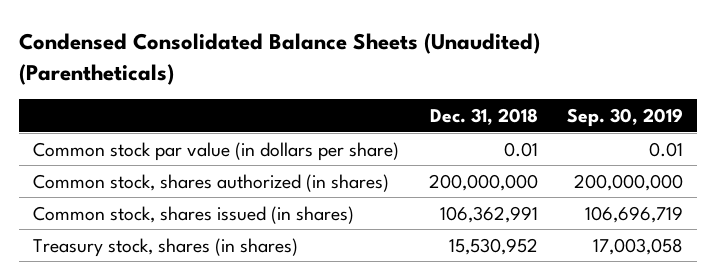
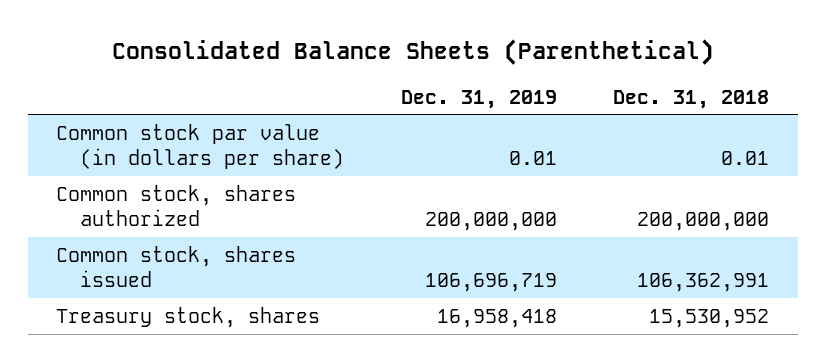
- Condensed Consolidated Balance Sheets (Unaudited) (Parentheticals)
+ Consolidated Balance Sheets (Parenthetical)
- | Dec. 31, 2018 | Sep. 30, 2019
+ | Dec. 31, 2019 | Dec. 31, 2018
- Common stock, shares authorized (in shares) | 200,000,000 | 200,000,000
- Common stock, shares issued (in shares) | 106,362,991 | 106,696,719
- Treasury stock, shares (in shares) | 15,530,952 | 17,003,058
+ Common stock, shares authorized | 200,000,000 | 200,000,000
+ Common stock, shares issued | 106,696,719 | 106,362,991
+ Treasury stock, shares | 16,958,418 | 15,530,952

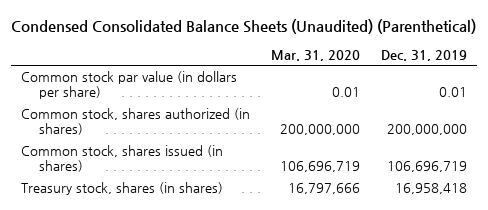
- Consolidated Balance Sheets (Parenthetical)
+ Condensed Consolidated Balance Sheets (Unaudited) (Parenthetical)
- | Dec. 31, 2019 | Dec. 31, 2018
+ | Mar. 31, 2020 | Dec. 31, 2019
- Common stock, shares authorized | 200,000,000 | 200,000,000
- Common stock, shares issued | 106,696,719 | 106,362,991
- Treasury stock, shares | 16,958,418 | 15,530,952
+ Common stock, shares authorized (in shares) | 200,000,000 | 200,000,000
+ Common stock, shares issued (in shares) | 106,696,719 | 106,696,719
+ Treasury stock, shares (in shares) | 16,797,666 | 16,958,418

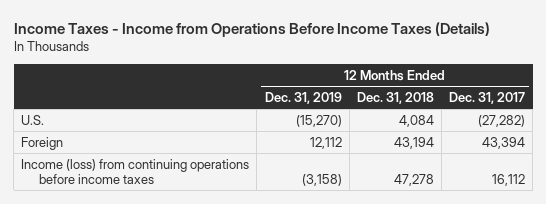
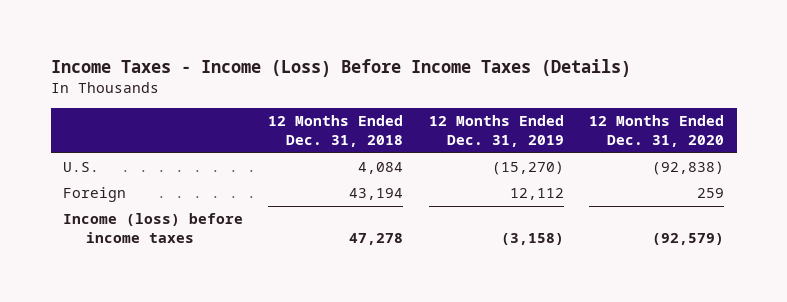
- Income Taxes - Income from Operations Before Income Taxes (Details)
+ Income Taxes - Income (Loss) Before Income Taxes (Details)
- | 12 Months Ended Dec. 31, 2019 | 12 Months Ended Dec. 31, 2018 | 12 Months Ended Dec. 31, 2017
+ | 12 Months Ended Dec. 31, 2018 | 12 Months Ended Dec. 31, 2019 | 12 Months Ended Dec. 31, 2020
- Income (loss) from continuing operations before income taxes | (3,158) | 47,278 | 16,112
+ Income (loss) before income taxes | 47,278 | (3,158) | (92,579)

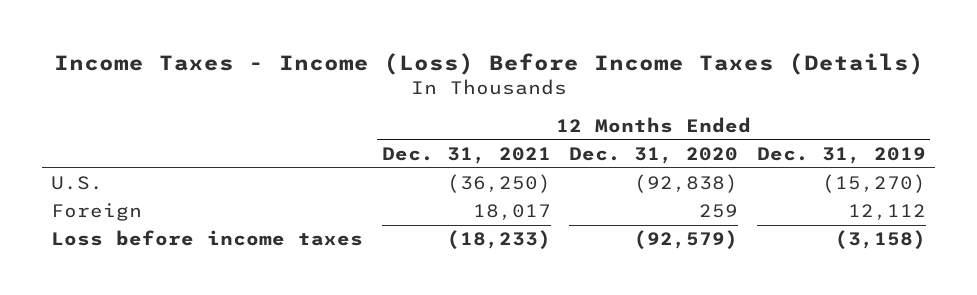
- | 12 Months Ended Dec. 31, 2018 | 12 Months Ended Dec. 31, 2019 | 12 Months Ended Dec. 31, 2020
+ | 12 Months Ended Dec. 31, 2021 | 12 Months Ended Dec. 31, 2020 | 12 Months Ended Dec. 31, 2019
- Income (loss) before income taxes | 47,278 | (3,158) | (92,579)
+ Loss before income taxes | (18,233) | (92,579) | (3,158)

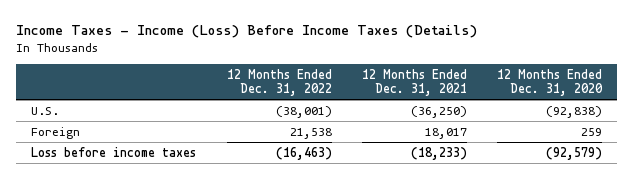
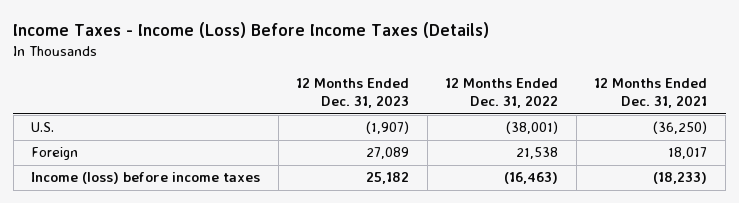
- | 12 Months Ended Dec. 31, 2022 | 12 Months Ended Dec. 31, 2021 | 12 Months Ended Dec. 31, 2020
+ | 12 Months Ended Dec. 31, 2023 | 12 Months Ended Dec. 31, 2022 | 12 Months Ended Dec. 31, 2021
- Loss before income taxes | (16,463) | (18,233) | (92,579)
+ Income (loss) before income taxes | 25,182 | (16,463) | (18,233)

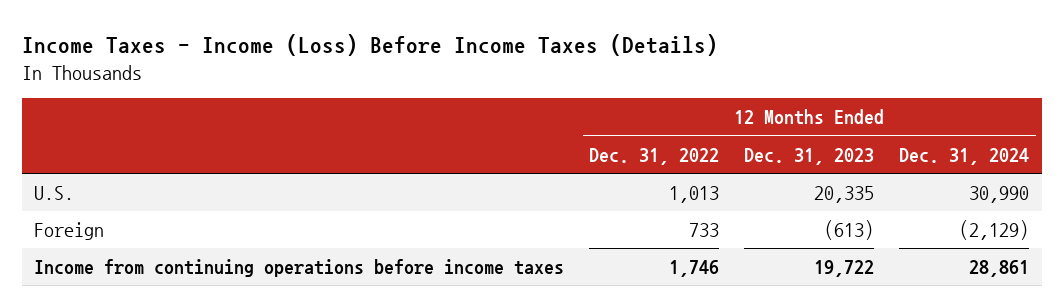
- | 12 Months Ended Dec. 31, 2023 | 12 Months Ended Dec. 31, 2022 | 12 Months Ended Dec. 31, 2021
+ | 12 Months Ended Dec. 31, 2022 | 12 Months Ended Dec. 31, 2023 | 12 Months Ended Dec. 31, 2024
- U.S. | (1,907) | (38,001) | (36,250)
- Foreign | 27,089 | 21,538 | 18,017
- Income (loss) before income taxes | 25,182 | (16,463) | (18,233)
+ U.S. | 1,013 | 20,335 | 30,990
+ Foreign | 733 | (613) | (2,129)
+ Income from continuing operations before income taxes | 1,746 | 19,722 | 28,861

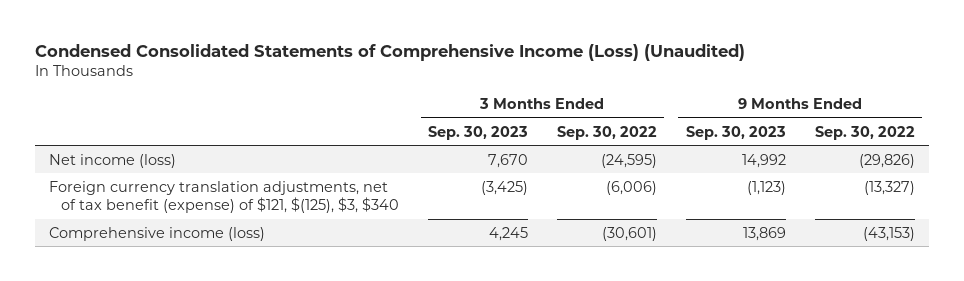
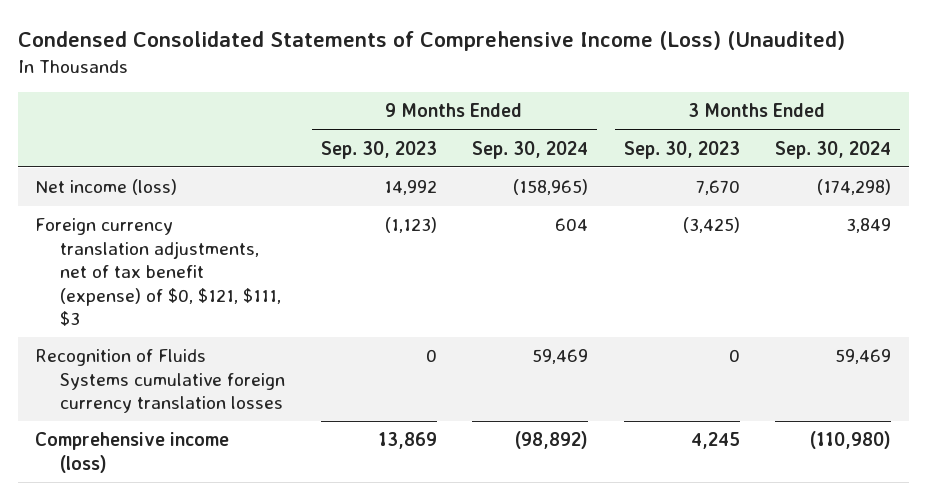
- | 3 Months Ended Sep. 30, 2023 | 3 Months Ended Sep. 30, 2022 | 9 Months Ended Sep. 30, 2023 | 9 Months Ended Sep. 30, 2022
+ | 9 Months Ended Sep. 30, 2023 | 9 Months Ended Sep. 30, 2024 | 3 Months Ended Sep. 30, 2023 | 3 Months Ended Sep. 30, 2024
- Foreign currency translation adjustments, net of tax benefit (expense) of $121, $(125), $3, $340 | (3,425) | (6,006) | (1,123) | (13,327)
+ Foreign currency translation adjustments, net of tax benefit (expense) of $0, $121, $111, $3 | (1,123) | 604 | (3,425) | 3,849
+ Recognition of Fluids Systems cumulative foreign currency translation losses | 0 | 59,469 | 0 | 59,469

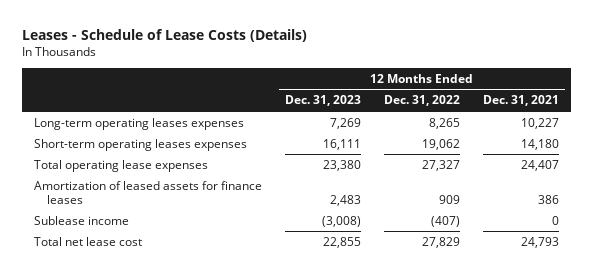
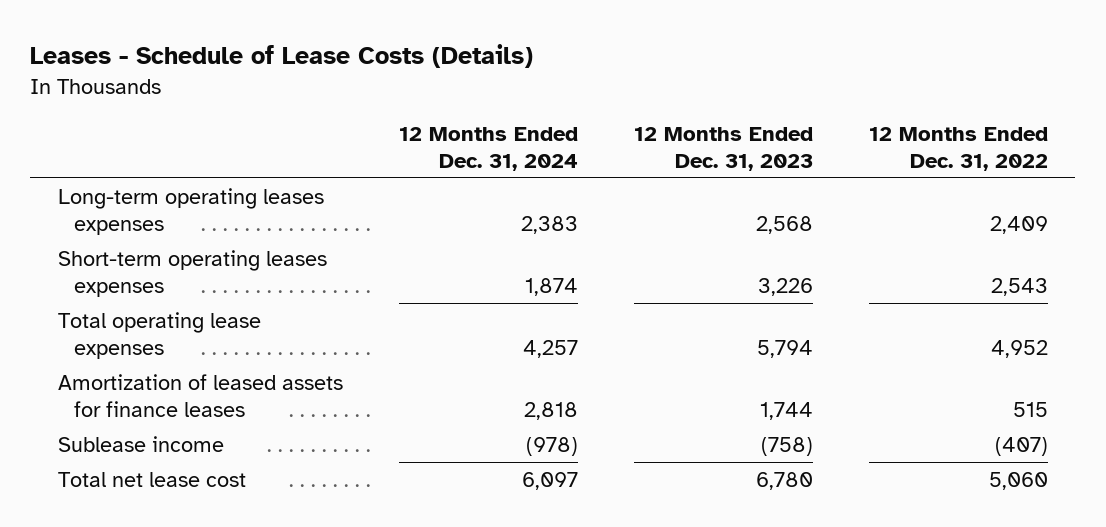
- | 12 Months Ended Dec. 31, 2023 | 12 Months Ended Dec. 31, 2022 | 12 Months Ended Dec. 31, 2021
+ | 12 Months Ended Dec. 31, 2024 | 12 Months Ended Dec. 31, 2023 | 12 Months Ended Dec. 31, 2022
- Long-term operating leases expenses | 7,269 | 8,265 | 10,227
- Short-term operating leases expenses | 16,111 | 19,062 | 14,180
- Total operating lease expenses | 23,380 | 27,327 | 24,407
- Amortization of leased assets for finance leases | 2,483 | 909 | 386
- Sublease income | (3,008) | (407) | 0
- Total net lease cost | 22,855 | 27,829 | 24,793
+ Long-term operating leases expenses | 2,383 | 2,568 | 2,409
+ Short-term operating leases expenses | 1,874 | 3,226 | 2,543
+ Total operating lease expenses | 4,257 | 5,794 | 4,952
+ Amortization of leased assets for finance leases | 2,818 | 1,744 | 515
+ Sublease income | (978) | (758) | (407)
+ Total net lease cost | 6,097 | 6,780 | 5,060

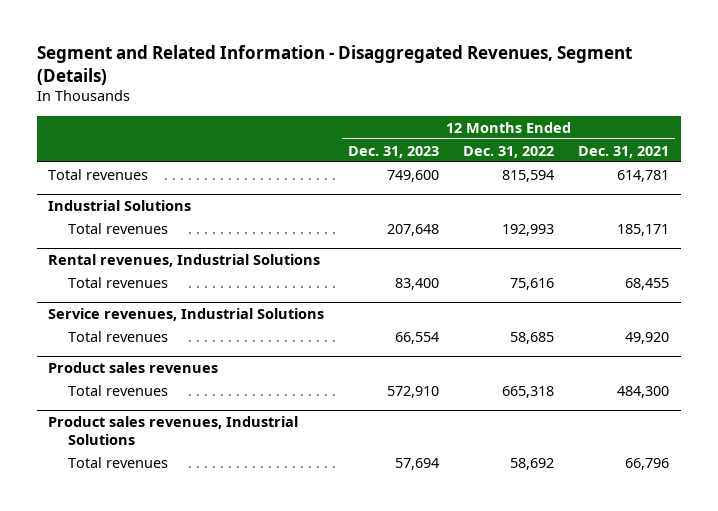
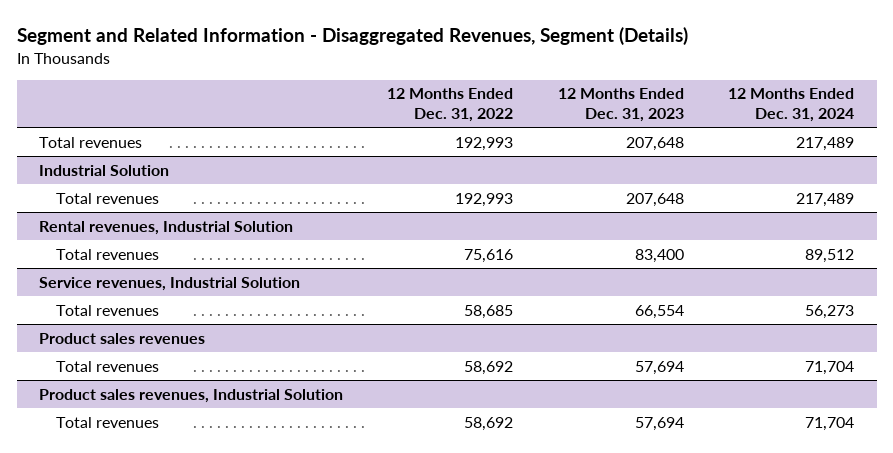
- | 12 Months Ended Dec. 31, 2023 | 12 Months Ended Dec. 31, 2022 | 12 Months Ended Dec. 31, 2021
+ | 12 Months Ended Dec. 31, 2022 | 12 Months Ended Dec. 31, 2023 | 12 Months Ended Dec. 31, 2024
- Total revenues | 749,600 | 815,594 | 614,781
- Industrial Solutions
- Rental revenues, Industrial Solutions
+ Industrial Solution
+ Total revenues | 192,993 | 207,648 | 217,489
+ Rental revenues, Industrial Solution
- Service revenues, Industrial Solutions
+ Service revenues, Industrial Solution
@ Product sales revenues
- Total revenues | 572,910 | 665,318 | 484,300
- Product sales revenues, Industrial Solutions
+ Product sales revenues, Industrial Solution
+ Total revenues | 58,692 | 57,694 | 71,704

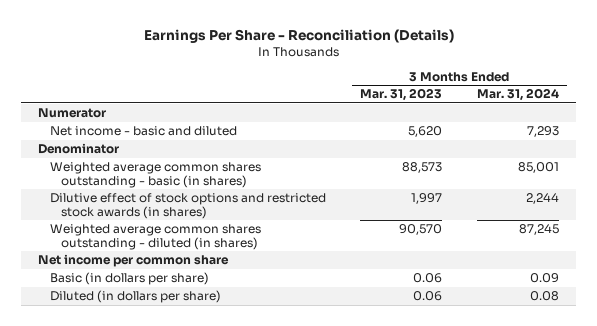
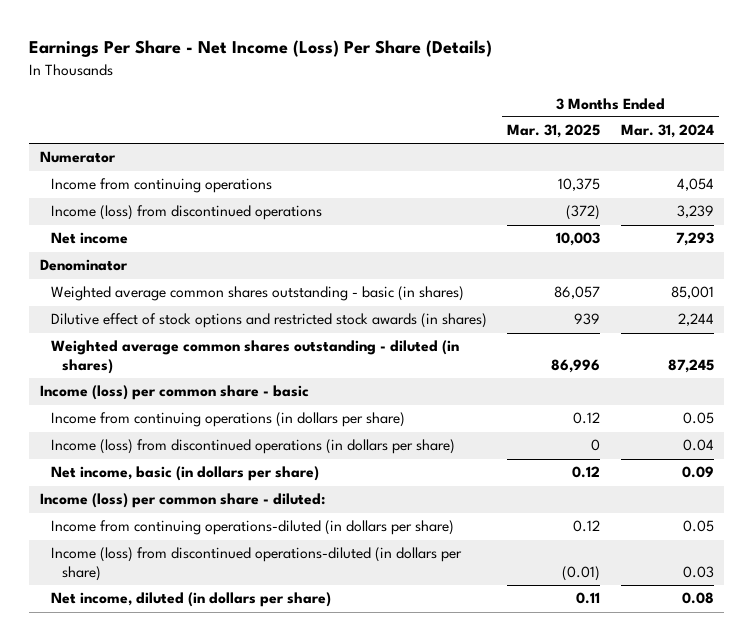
- Earnings Per Share - Reconciliation (Details)
+ Earnings Per Share - Net Income (Loss) Per Share (Details)
- | 3 Months Ended Mar. 31, 2023 | 3 Months Ended Mar. 31, 2024
+ | 3 Months Ended Mar. 31, 2025 | 3 Months Ended Mar. 31, 2024
- Net income - basic and diluted | 5,620 | 7,293
+ Income from continuing operations | 10,375 | 4,054
+ Income (loss) from discontinued operations | (372) | 3,239
+ Net income | 10,003 | 7,293
- Net income per common share
- Basic (in dollars per share) | 0.06 | 0.09
- Diluted (in dollars per share) | 0.06 | 0.08
+ Income (loss) per common share - basic
+ Income from continuing operations (in dollars per share) | 0.12 | 0.05
+ Income (loss) from discontinued operations (in dollars per share) | 0 | 0.04
+ Net income, basic (in dollars per share) | 0.12 | 0.09
+ Income (loss) per common share - diluted:
+ Income from continuing operations-diluted (in dollars per share) | 0.12 | 0.05
+ Income (loss) from discontinued operations-diluted (in dollars per share) | (0.01) | 0.03
+ Net income, diluted (in dollars per share) | 0.11 | 0.08

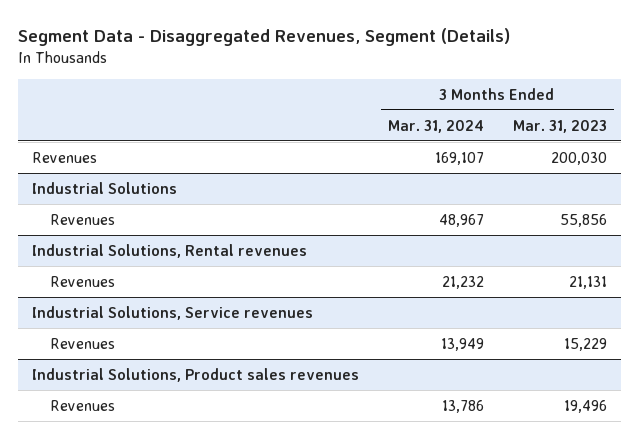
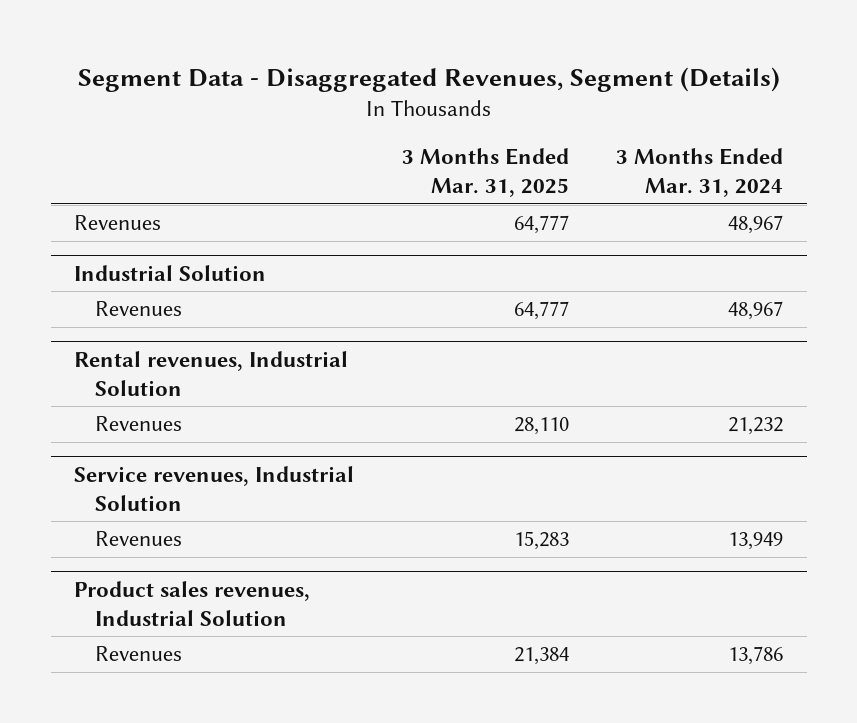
- | 3 Months Ended Mar. 31, 2024 | 3 Months Ended Mar. 31, 2023
+ | 3 Months Ended Mar. 31, 2025 | 3 Months Ended Mar. 31, 2024
- Revenues | 169,107 | 200,030
- Industrial Solutions
- Industrial Solutions, Rental revenues
+ Industrial Solution
+ Revenues | 64,777 | 48,967
+ Rental revenues, Industrial Solution
- Industrial Solutions, Service revenues
+ Service revenues, Industrial Solution
- Industrial Solutions, Product sales revenues
+ Product sales revenues, Industrial Solution

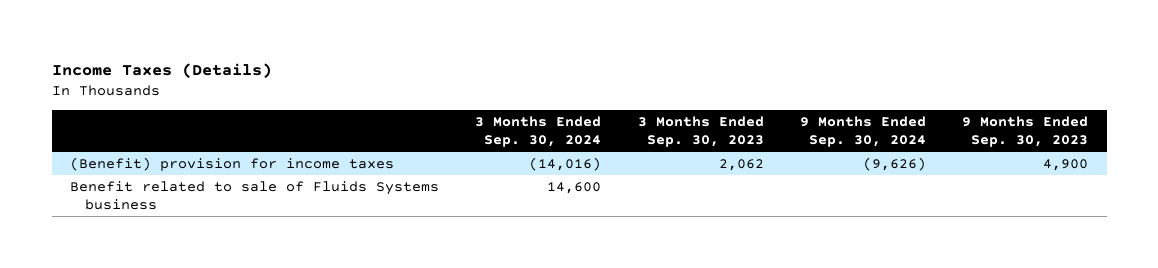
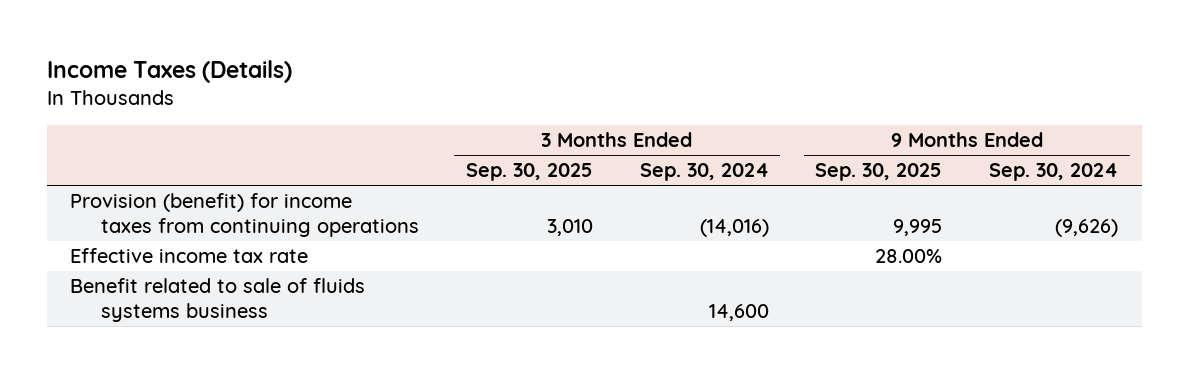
- | 3 Months Ended Sep. 30, 2024 | 3 Months Ended Sep. 30, 2023 | 9 Months Ended Sep. 30, 2024 | 9 Months Ended Sep. 30, 2023
+ | 3 Months Ended Sep. 30, 2025 | 3 Months Ended Sep. 30, 2024 | 9 Months Ended Sep. 30, 2025 | 9 Months Ended Sep. 30, 2024
- (Benefit) provision for income taxes | (14,016) | 2,062 | (9,626) | 4,900
- Benefit related to sale of Fluids Systems business | 14,600 | | |
+ Provision (benefit) for income taxes from continuing operations | 3,010 | (14,016) | 9,995 | (9,626)
+ Effective income tax rate | | | 28.00% |
+ Benefit related to sale of fluids systems business | | 14,600 | |

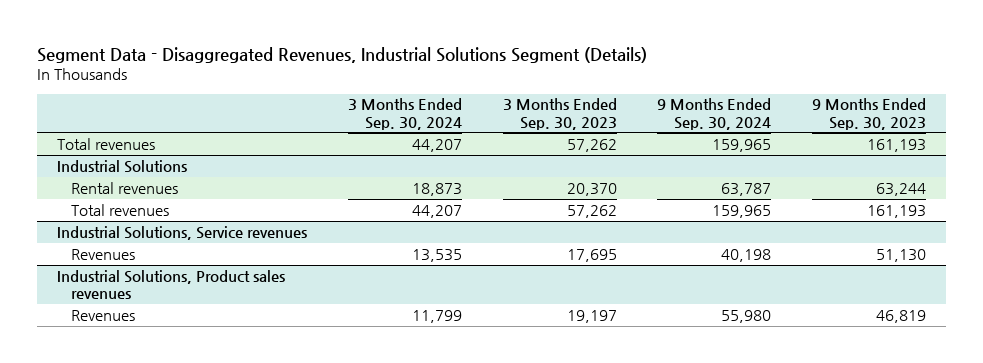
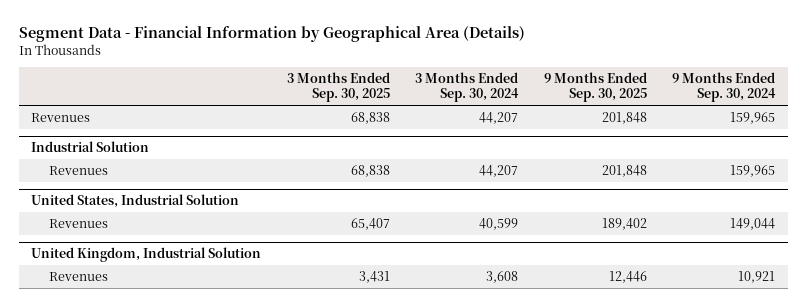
- Segment Data - Disaggregated Revenues, Industrial Solutions Segment (Details)
+ Segment Data - Financial Information by Geographical Area (Details)
- | 3 Months Ended Sep. 30, 2024 | 3 Months Ended Sep. 30, 2023 | 9 Months Ended Sep. 30, 2024 | 9 Months Ended Sep. 30, 2023
+ | 3 Months Ended Sep. 30, 2025 | 3 Months Ended Sep. 30, 2024 | 9 Months Ended Sep. 30, 2025 | 9 Months Ended Sep. 30, 2024
- Total revenues | 44,207 | 57,262 | 159,965 | 161,193
- Industrial Solutions
- Rental revenues | 18,873 | 20,370 | 63,787 | 63,244
- Total revenues | 44,207 | 57,262 | 159,965 | 161,193
- Industrial Solutions, Service revenues
- Revenues | 13,535 | 17,695 | 40,198 | 51,130
- Industrial Solutions, Product sales revenues
- Revenues | 11,799 | 19,197 | 55,980 | 46,819
+ Revenues | 68,838 | 44,207 | 201,848 | 159,965
+ Industrial Solution
+ Revenues | 68,838 | 44,207 | 201,848 | 159,965
+ United States, Industrial Solution
+ Revenues | 65,407 | 40,599 | 189,402 | 149,044
+ United Kingdom, Industrial Solution
+ Revenues | 3,431 | 3,608 | 12,446 | 10,921

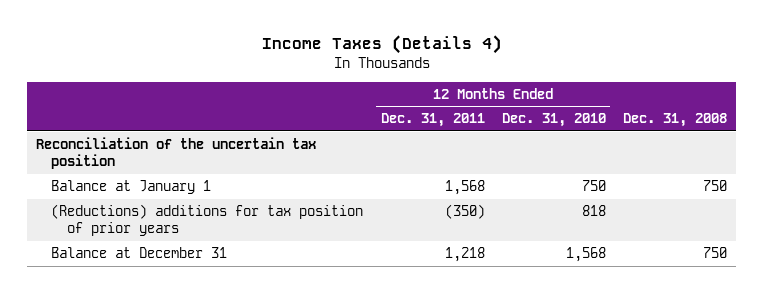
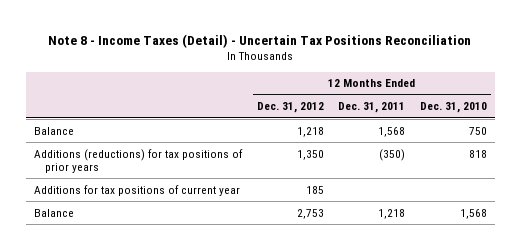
- Income Taxes (Details 4)
+ Note 8 - Income Taxes (Detail) - Uncertain Tax Positions Reconciliation
- | 12 Months Ended Dec. 31, 2011 | 12 Months Ended Dec. 31, 2010 | Dec. 31, 2008
+ | 12 Months Ended Dec. 31, 2012 | 12 Months Ended Dec. 31, 2011 | 12 Months Ended Dec. 31, 2010
- Reconciliation of the uncertain tax position
- Balance at January 1 | 1,568 | 750 | 750
- (Reductions) additions for tax position of prior years | (350) | 818 |
- Balance at December 31 | 1,218 | 1,568 | 750
+ Balance | 1,218 | 1,568 | 750
+ Additions (reductions) for tax positions of prior years | 1,350 | (350) | 818
+ Additions for tax positions of current year | 185 | |
+ Balance | 2,753 | 1,218 | 1,568

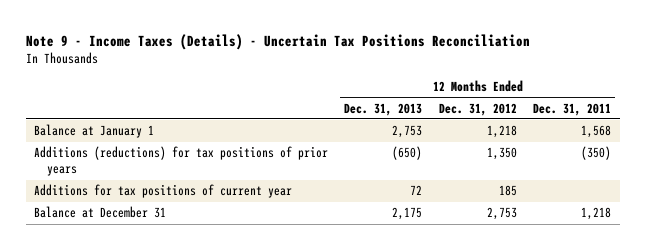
- Note 8 - Income Taxes (Detail) - Uncertain Tax Positions Reconciliation
+ Note 9 - Income Taxes (Details) - Uncertain Tax Positions Reconciliation
- | 12 Months Ended Dec. 31, 2012 | 12 Months Ended Dec. 31, 2011 | 12 Months Ended Dec. 31, 2010
+ | 12 Months Ended Dec. 31, 2013 | 12 Months Ended Dec. 31, 2012 | 12 Months Ended Dec. 31, 2011
- Balance | 1,218 | 1,568 | 750
+ Balance at January 1 | 2,753 | 1,218 | 1,568
- Balance | 2,753 | 1,218 | 1,568
+ Balance at December 31 | 2,175 | 2,753 | 1,218

